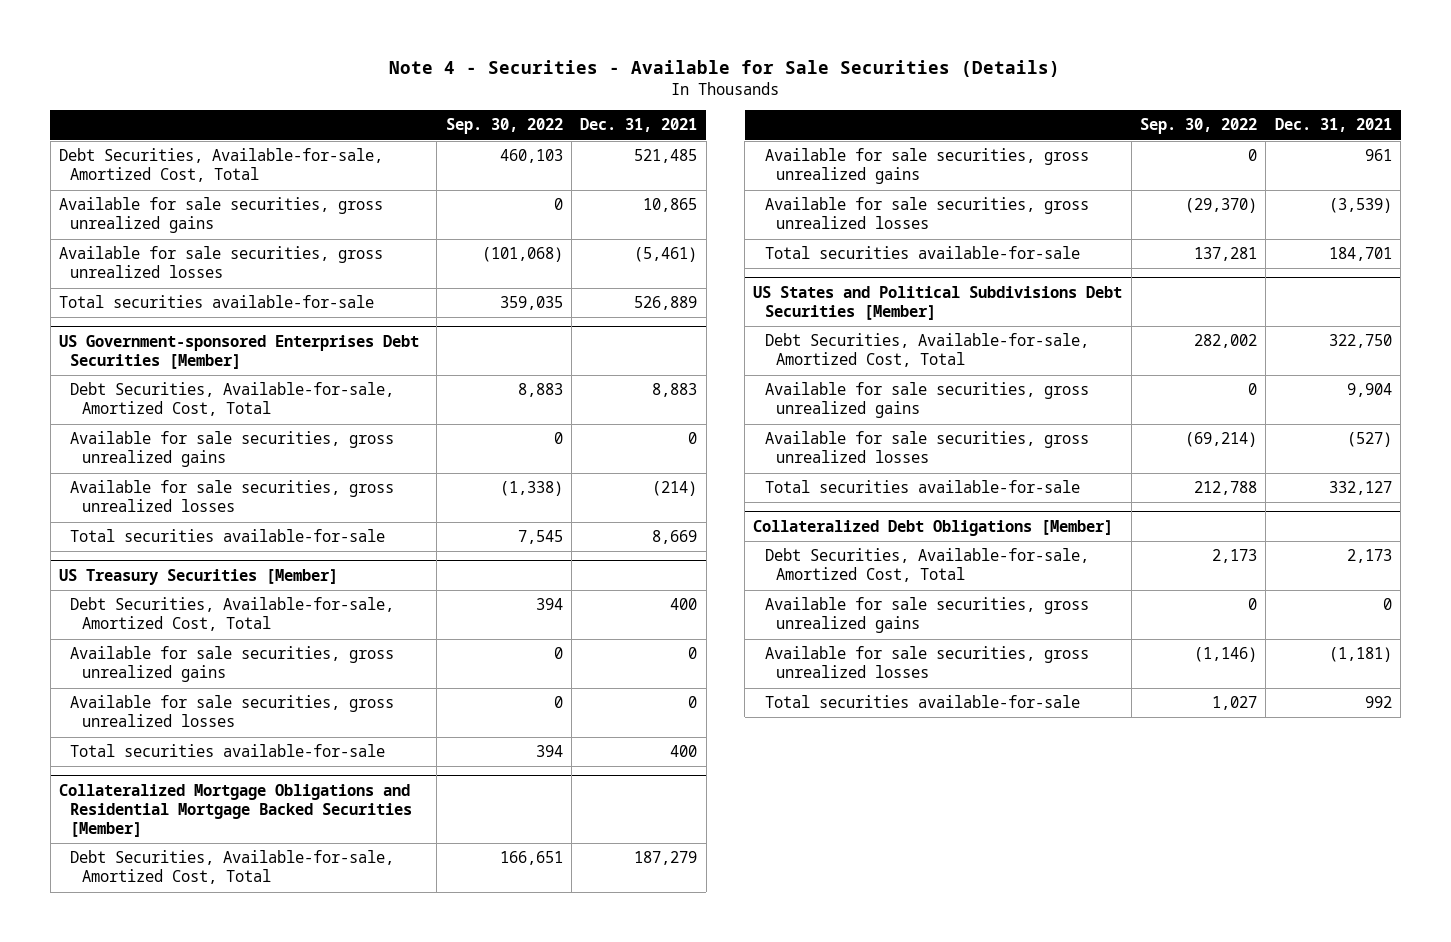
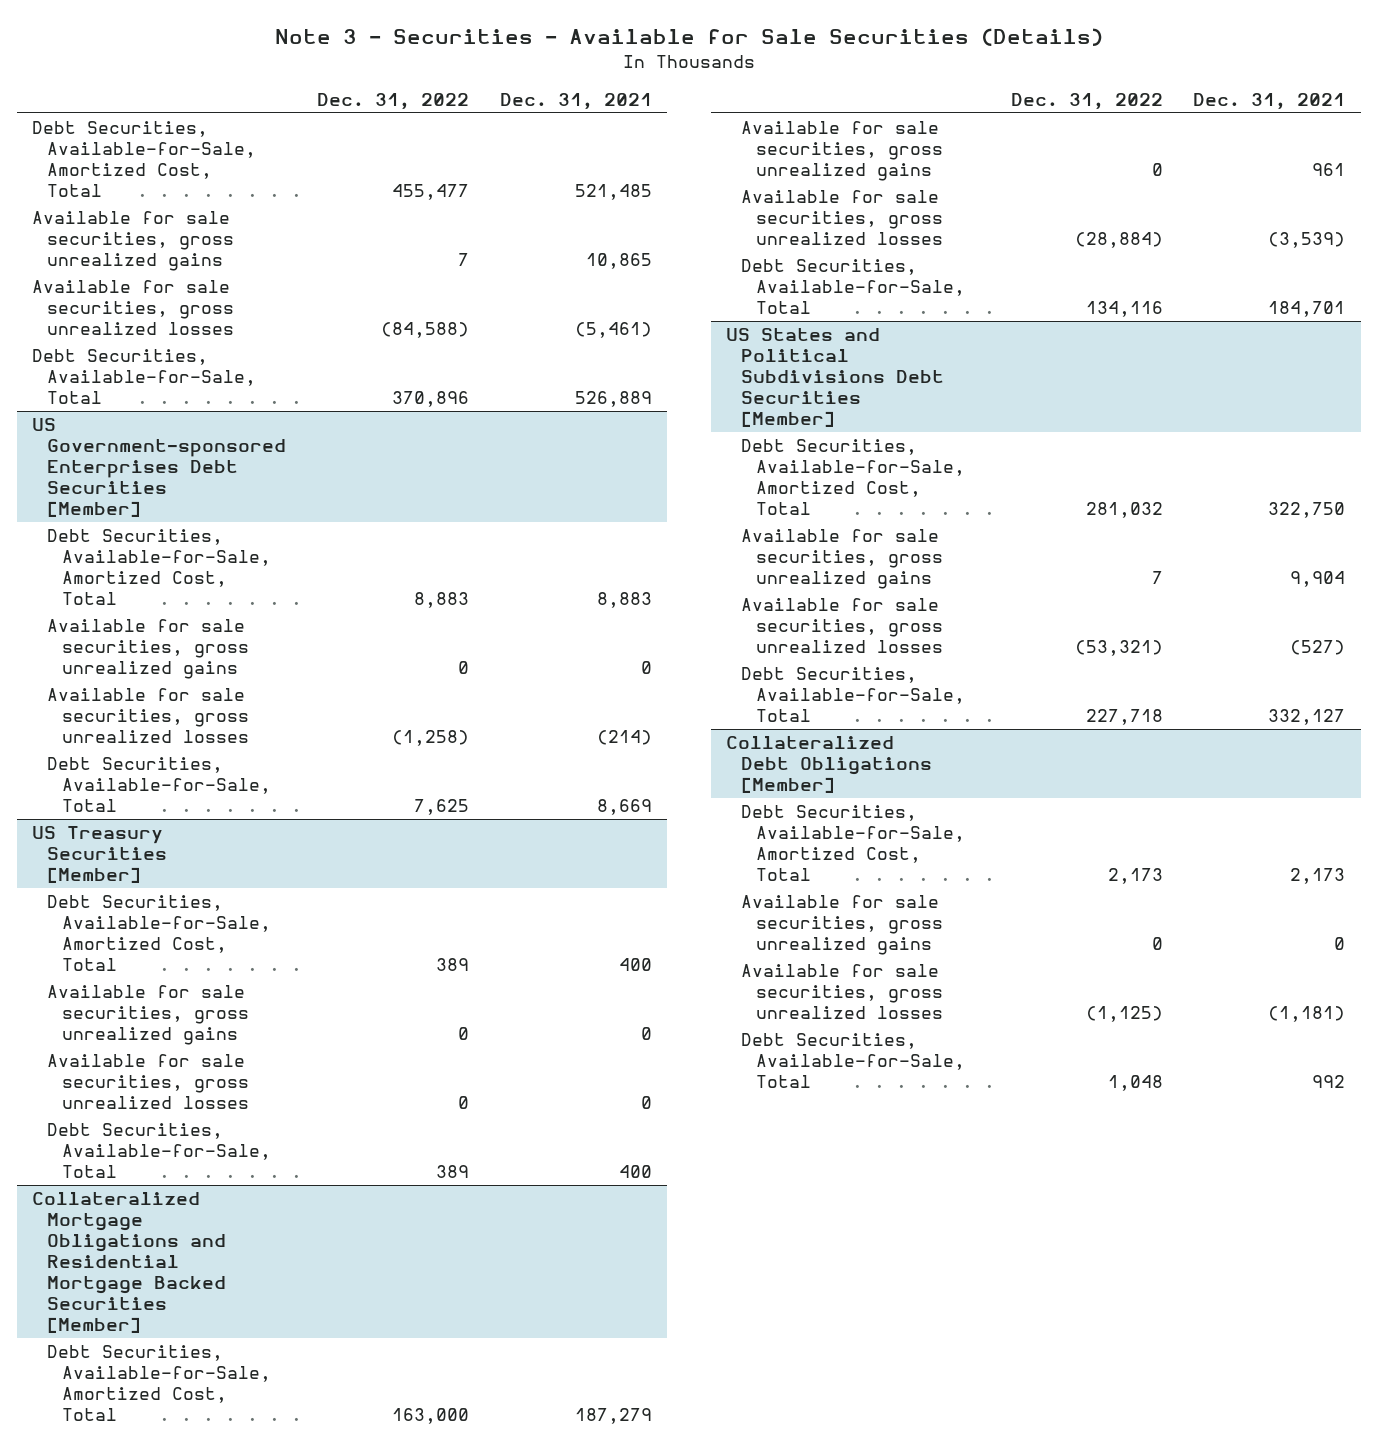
- Note 4 - Securities - Available for Sale Securities (Details)
+ Note 3 - Securities - Available for Sale Securities (Details)
- | Sep. 30, 2022 | Dec. 31, 2021
+ | Dec. 31, 2022 | Dec. 31, 2021
- Debt Securities, Available-for-sale, Amortized Cost, Total | 460,103 | 521,485
+ Debt Securities, Available-for-Sale, Amortized Cost, Total | 455,477 | 521,485
- Total securities available-for-sale | 359,035 | 526,889
+ Debt Securities, Available-for-Sale, Total | 370,896 | 526,889
@ US Government-sponsored Enterprises Debt Securities [Member]
- Debt Securities, Available-for-sale, Amortized Cost, Total | 8,883 | 8,883
+ Debt Securities, Available-for-Sale, Amortized Cost, Total | 8,883 | 8,883
- Total securities available-for-sale | 7,545 | 8,669
+ Debt Securities, Available-for-Sale, Total | 7,625 | 8,669
@ US Treasury Securities [Member]
- Debt Securities, Available-for-sale, Amortized Cost, Total | 394 | 400
+ Debt Securities, Available-for-Sale, Amortized Cost, Total | 389 | 400
- Total securities available-for-sale | 394 | 400
+ Debt Securities, Available-for-Sale, Total | 389 | 400
@ Collateralized Mortgage Obligations and Residential Mortgage Backed Securities [Member]
- Debt Securities, Available-for-sale, Amortized Cost, Total | 166,651 | 187,279
+ Debt Securities, Available-for-Sale, Amortized Cost, Total | 163,000 | 187,279
- Total securities available-for-sale | 137,281 | 184,701
+ Debt Securities, Available-for-Sale, Total | 134,116 | 184,701
@ US States and Political Subdivisions Debt Securities [Member]
- Debt Securities, Available-for-sale, Amortized Cost, Total | 282,002 | 322,750
+ Debt Securities, Available-for-Sale, Amortized Cost, Total | 281,032 | 322,750
- Total securities available-for-sale | 212,788 | 332,127
+ Debt Securities, Available-for-Sale, Total | 227,718 | 332,127
@ Collateralized Debt Obligations [Member]
- Debt Securities, Available-for-sale, Amortized Cost, Total | 2,173 | 2,173
+ Debt Securities, Available-for-Sale, Amortized Cost, Total | 2,173 | 2,173
- Total securities available-for-sale | 1,027 | 992
+ Debt Securities, Available-for-Sale, Total | 1,048 | 992

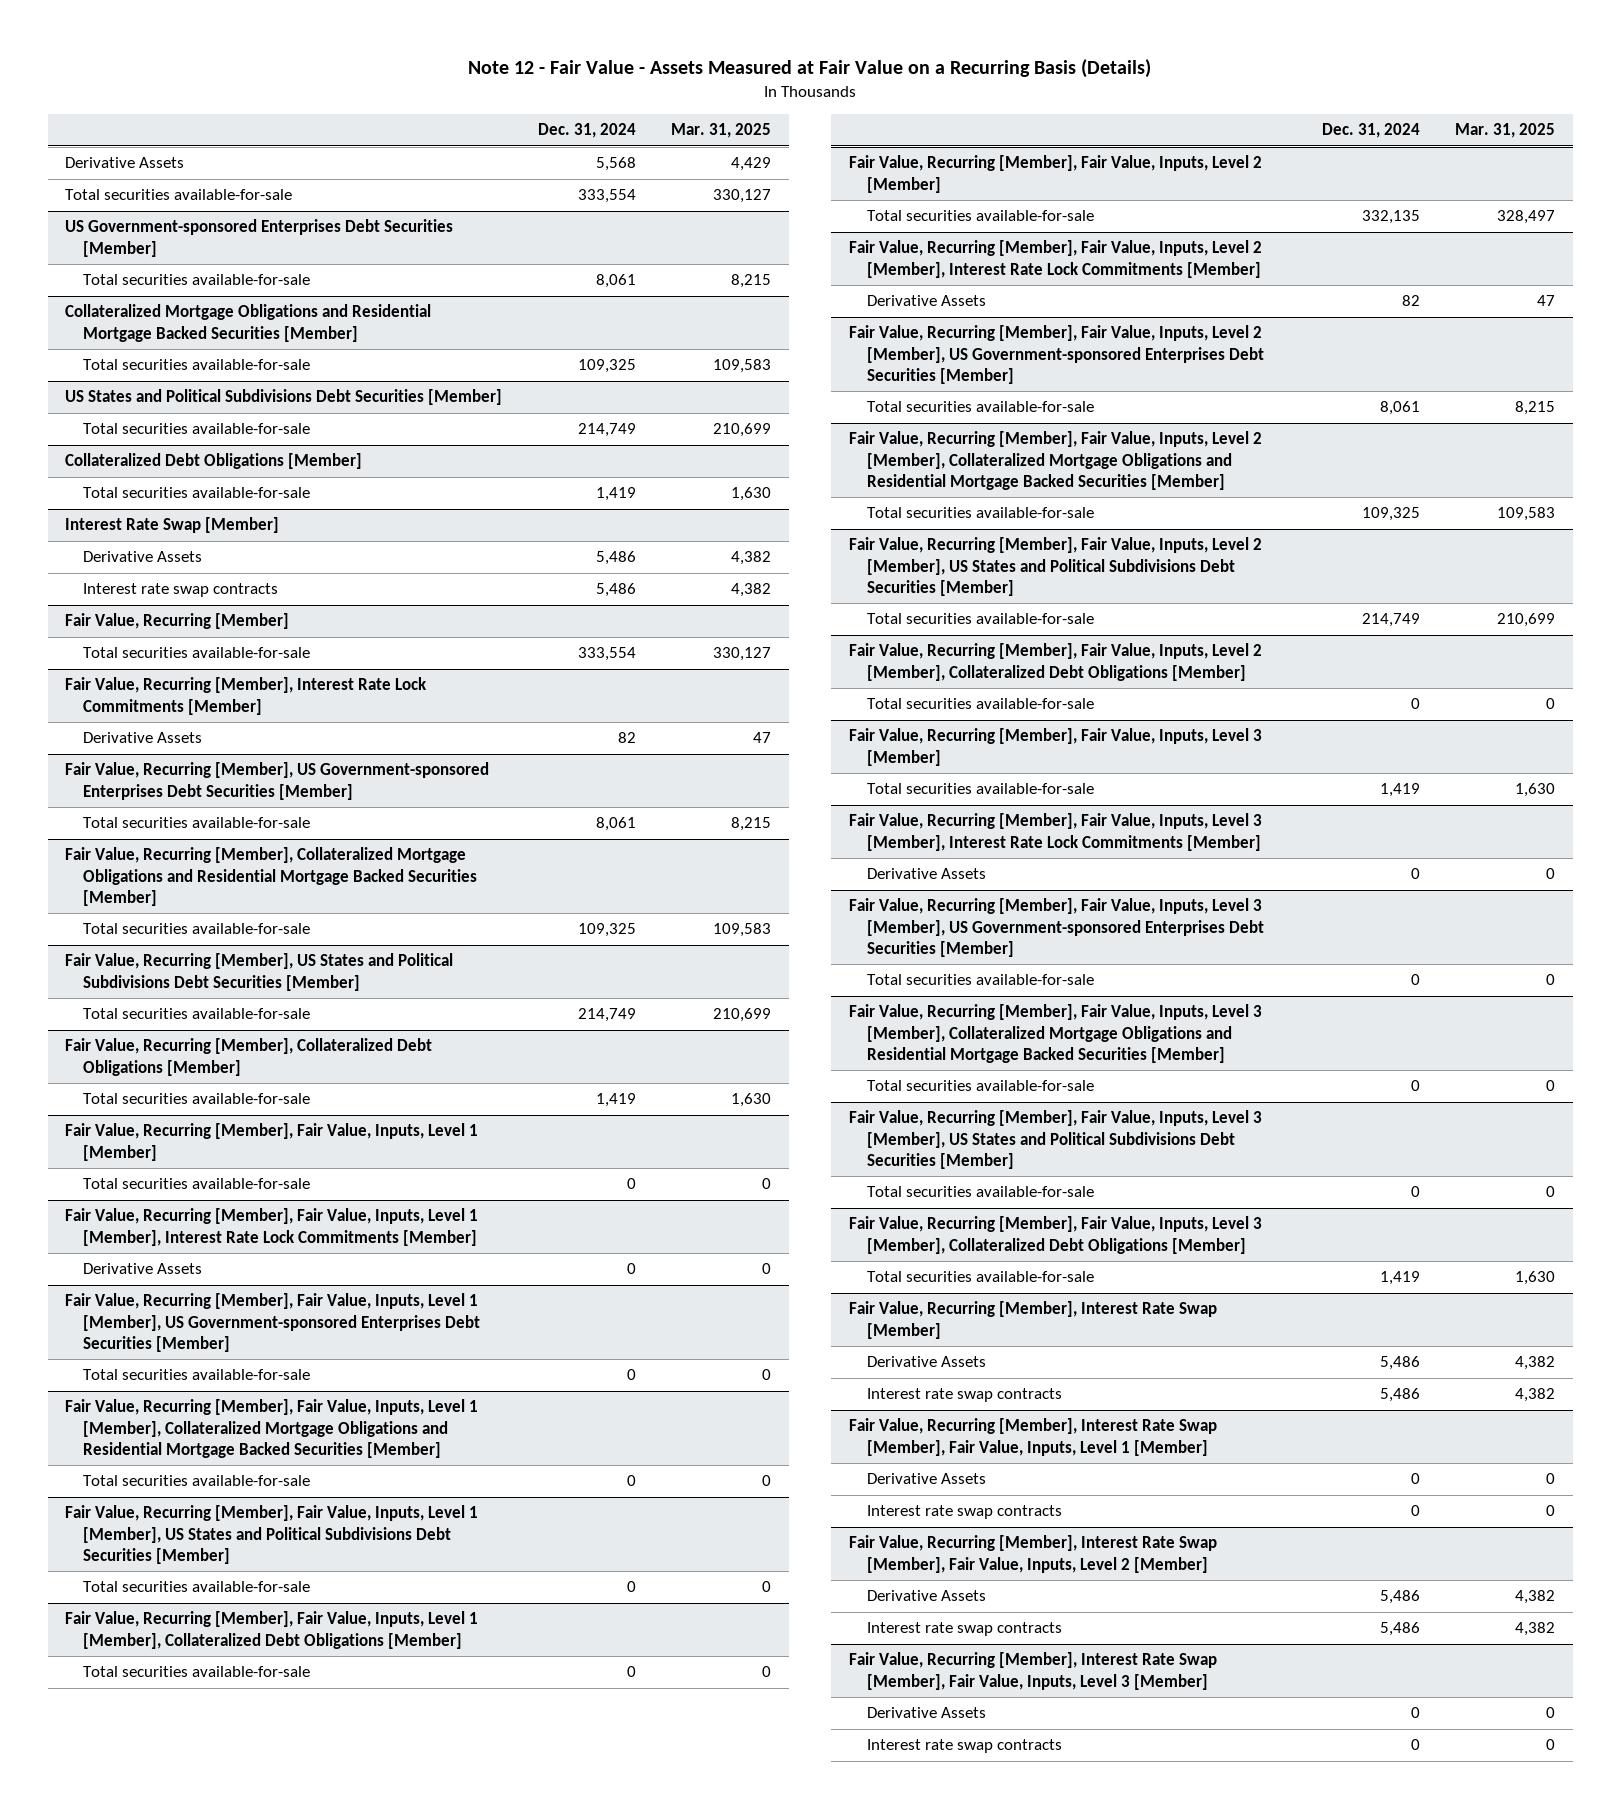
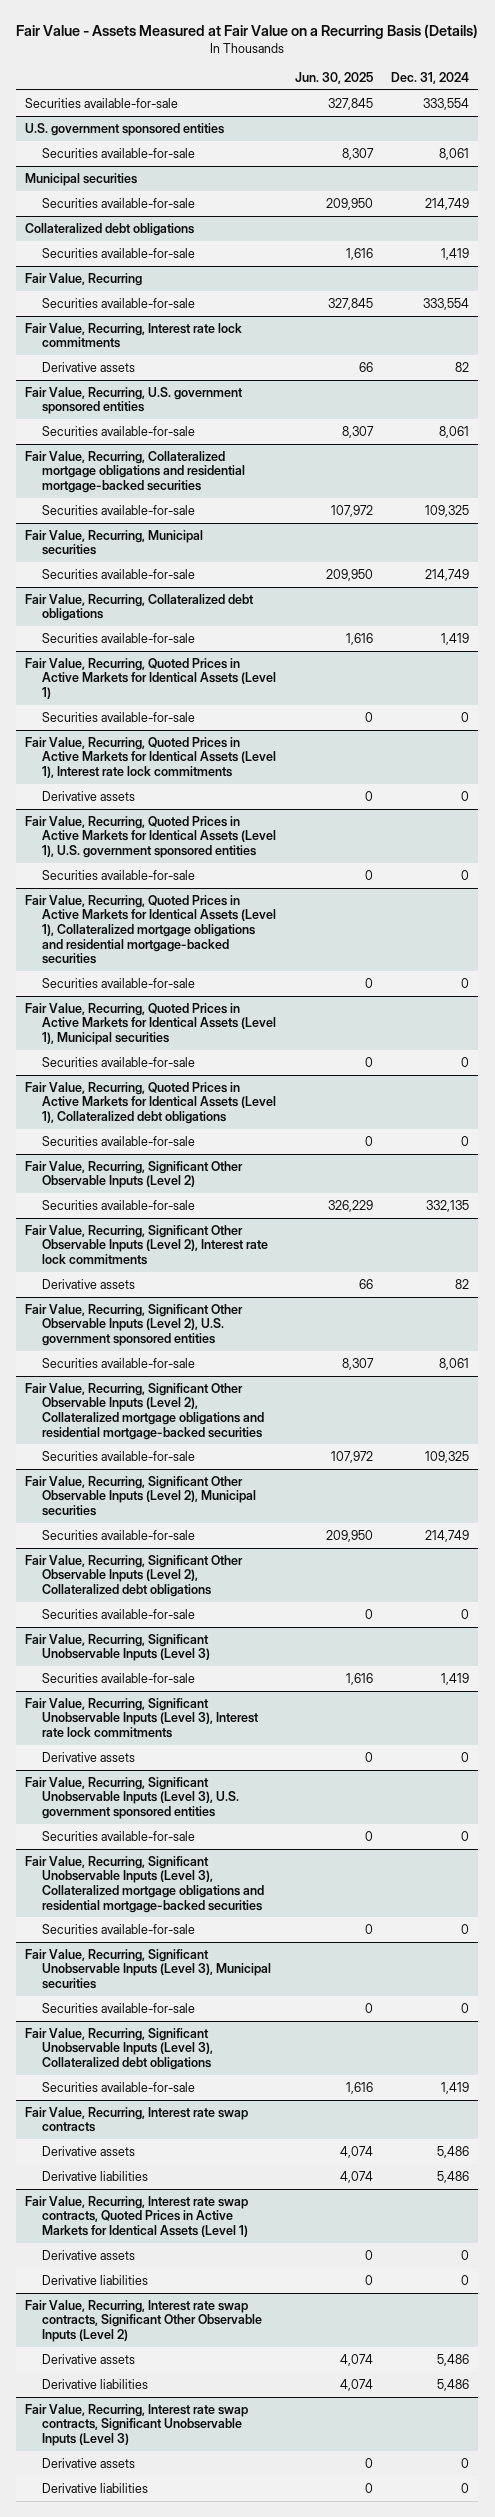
- Note 12 - Fair Value - Assets Measured at Fair Value on a Recurring Basis (Details)
+ Fair Value - Assets Measured at Fair Value on a Recurring Basis (Details)
- | Dec. 31, 2024 | Mar. 31, 2025
+ | Jun. 30, 2025 | Dec. 31, 2024
- Derivative Assets | 5,568 | 4,429
- Total securities available-for-sale | 333,554 | 330,127
- US Government-sponsored Enterprises Debt Securities [Member]
- Total securities available-for-sale | 8,061 | 8,215
- Collateralized Mortgage Obligations and Residential Mortgage Backed Securities [Member]
- Total securities available-for-sale | 109,325 | 109,583
- US States and Political Subdivisions Debt Securities [Member]
- Total securities available-for-sale | 214,749 | 210,699
- Collateralized Debt Obligations [Member]
- Total securities available-for-sale | 1,419 | 1,630
- Interest Rate Swap [Member]
- Derivative Assets | 5,486 | 4,382
- Interest rate swap contracts | 5,486 | 4,382
- Fair Value, Recurring [Member]
- Total securities available-for-sale | 333,554 | 330,127
- Fair Value, Recurring [Member], Interest Rate Lock Commitments [Member]
- Derivative Assets | 82 | 47
- Fair Value, Recurring [Member], US Government-sponsored Enterprises Debt Securities [Member]
- Total securities available-for-sale | 8,061 | 8,215
- Fair Value, Recurring [Member], Collateralized Mortgage Obligations and Residential Mortgage Backed Securities [Member]
- Total securities available-for-sale | 109,325 | 109,583
- Fair Value, Recurring [Member], US States and Political Subdivisions Debt Securities [Member]
- Total securities available-for-sale | 214,749 | 210,699
- Fair Value, Recurring [Member], Collateralized Debt Obligations [Member]
- Total securities available-for-sale | 1,419 | 1,630
- Fair Value, Recurring [Member], Fair Value, Inputs, Level 1 [Member]
- Total securities available-for-sale | 0 | 0
- Fair Value, Recurring [Member], Fair Value, Inputs, Level 1 [Member], Interest Rate Lock Commitments [Member]
- Derivative Assets | 0 | 0
- Fair Value, Recurring [Member], Fair Value, Inputs, Level 1 [Member], US Government-sponsored Enterprises Debt Securities [Member]
- Total securities available-for-sale | 0 | 0
- Fair Value, Recurring [Member], Fair Value, Inputs, Level 1 [Member], Collateralized Mortgage Obligations and Residential Mortgage Backed Securities [Member]
- Total securities available-for-sale | 0 | 0
- Fair Value, Recurring [Member], Fair Value, Inputs, Level 1 [Member], US States and Political Subdivisions Debt Securities [Member]
- Total securities available-for-sale | 0 | 0
- Fair Value, Recurring [Member], Fair Value, Inputs, Level 1 [Member], Collateralized Debt Obligations [Member]
- Total securities available-for-sale | 0 | 0
- Fair Value, Recurring [Member], Fair Value, Inputs, Level 2 [Member]
- Total securities available-for-sale | 332,135 | 328,497
- Fair Value, Recurring [Member], Fair Value, Inputs, Level 2 [Member], Interest Rate Lock Commitments [Member]
- Derivative Assets | 82 | 47
- Fair Value, Recurring [Member], Fair Value, Inputs, Level 2 [Member], US Government-sponsored Enterprises Debt Securities [Member]
- Total securities available-for-sale | 8,061 | 8,215
- Fair Value, Recurring [Member], Fair Value, Inputs, Level 2 [Member], Collateralized Mortgage Obligations and Residential Mortgage Backed Securities [Member]
- Total securities available-for-sale | 109,325 | 109,583
- Fair Value, Recurring [Member], Fair Value, Inputs, Level 2 [Member], US States and Political Subdivisions Debt Securities [Member]
- Total securities available-for-sale | 214,749 | 210,699
- Fair Value, Recurring [Member], Fair Value, Inputs, Level 2 [Member], Collateralized Debt Obligations [Member]
- Total securities available-for-sale | 0 | 0
- Fair Value, Recurring [Member], Fair Value, Inputs, Level 3 [Member]
- Total securities available-for-sale | 1,419 | 1,630
- Fair Value, Recurring [Member], Fair Value, Inputs, Level 3 [Member], Interest Rate Lock Commitments [Member]
- Derivative Assets | 0 | 0
- Fair Value, Recurring [Member], Fair Value, Inputs, Level 3 [Member], US Government-sponsored Enterprises Debt Securities [Member]
- Total securities available-for-sale | 0 | 0
- Fair Value, Recurring [Member], Fair Value, Inputs, Level 3 [Member], Collateralized Mortgage Obligations and Residential Mortgage Backed Securities [Member]
- Total securities available-for-sale | 0 | 0
- Fair Value, Recurring [Member], Fair Value, Inputs, Level 3 [Member], US States and Political Subdivisions Debt Securities [Member]
- Total securities available-for-sale | 0 | 0
- Fair Value, Recurring [Member], Fair Value, Inputs, Level 3 [Member], Collateralized Debt Obligations [Member]
- Total securities available-for-sale | 1,419 | 1,630
- Fair Value, Recurring [Member], Interest Rate Swap [Member]
- Derivative Assets | 5,486 | 4,382
- Interest rate swap contracts | 5,486 | 4,382
- Fair Value, Recurring [Member], Interest Rate Swap [Member], Fair Value, Inputs, Level 1 [Member]
- Derivative Assets | 0 | 0
- Interest rate swap contracts | 0 | 0
- Fair Value, Recurring [Member], Interest Rate Swap [Member], Fair Value, Inputs, Level 2 [Member]
- Derivative Assets | 5,486 | 4,382
- Interest rate swap contracts | 5,486 | 4,382
- Fair Value, Recurring [Member], Interest Rate Swap [Member], Fair Value, Inputs, Level 3 [Member]
- Derivative Assets | 0 | 0
- Interest rate swap contracts | 0 | 0
+ Securities available-for-sale | 327,845 | 333,554
+ U.S. government sponsored entities
+ Securities available-for-sale | 8,307 | 8,061
+ Municipal securities
+ Securities available-for-sale | 209,950 | 214,749
+ Collateralized debt obligations
+ Securities available-for-sale | 1,616 | 1,419
+ Fair Value, Recurring
+ Securities available-for-sale | 327,845 | 333,554
+ Fair Value, Recurring, Interest rate lock commitments
+ Derivative assets | 66 | 82
+ Fair Value, Recurring, U.S. government sponsored entities
+ Securities available-for-sale | 8,307 | 8,061
+ Fair Value, Recurring, Collateralized mortgage obligations and residential mortgage-backed securities
+ Securities available-for-sale | 107,972 | 109,325
+ Fair Value, Recurring, Municipal securities
+ Securities available-for-sale | 209,950 | 214,749
+ Fair Value, Recurring, Collateralized debt obligations
+ Securities available-for-sale | 1,616 | 1,419
+ Fair Value, Recurring, Quoted Prices in Active Markets for Identical Assets (Level 1)
+ Securities available-for-sale | 0 | 0
+ Fair Value, Recurring, Quoted Prices in Active Markets for Identical Assets (Level 1), Interest rate lock commitments
+ Derivative assets | 0 | 0
+ Fair Value, Recurring, Quoted Prices in Active Markets for Identical Assets (Level 1), U.S. government sponsored entities
+ Securities available-for-sale | 0 | 0
+ Fair Value, Recurring, Quoted Prices in Active Markets for Identical Assets (Level 1), Collateralized mortgage obligations and residential mortgage-backed securities
+ Securities available-for-sale | 0 | 0
+ Fair Value, Recurring, Quoted Prices in Active Markets for Identical Assets (Level 1), Municipal securities
+ Securities available-for-sale | 0 | 0
+ Fair Value, Recurring, Quoted Prices in Active Markets for Identical Assets (Level 1), Collateralized debt obligations
+ Securities available-for-sale | 0 | 0
+ Fair Value, Recurring, Significant Other Observable Inputs (Level 2)
+ Securities available-for-sale | 326,229 | 332,135
+ Fair Value, Recurring, Significant Other Observable Inputs (Level 2), Interest rate lock commitments
+ Derivative assets | 66 | 82
+ Fair Value, Recurring, Significant Other Observable Inputs (Level 2), U.S. government sponsored entities
+ Securities available-for-sale | 8,307 | 8,061
+ Fair Value, Recurring, Significant Other Observable Inputs (Level 2), Collateralized mortgage obligations and residential mortgage-backed securities
+ Securities available-for-sale | 107,972 | 109,325
+ Fair Value, Recurring, Significant Other Observable Inputs (Level 2), Municipal securities
+ Securities available-for-sale | 209,950 | 214,749
+ Fair Value, Recurring, Significant Other Observable Inputs (Level 2), Collateralized debt obligations
+ Securities available-for-sale | 0 | 0
+ Fair Value, Recurring, Significant Unobservable Inputs (Level 3)
+ Securities available-for-sale | 1,616 | 1,419
+ Fair Value, Recurring, Significant Unobservable Inputs (Level 3), Interest rate lock commitments
+ Derivative assets | 0 | 0
+ Fair Value, Recurring, Significant Unobservable Inputs (Level 3), U.S. government sponsored entities
+ Securities available-for-sale | 0 | 0
+ Fair Value, Recurring, Significant Unobservable Inputs (Level 3), Collateralized mortgage obligations and residential mortgage-backed securities
+ Securities available-for-sale | 0 | 0
+ Fair Value, Recurring, Significant Unobservable Inputs (Level 3), Municipal securities
+ Securities available-for-sale | 0 | 0
+ Fair Value, Recurring, Significant Unobservable Inputs (Level 3), Collateralized debt obligations
+ Securities available-for-sale | 1,616 | 1,419
+ Fair Value, Recurring, Interest rate swap contracts
+ Derivative assets | 4,074 | 5,486
+ Derivative liabilities | 4,074 | 5,486
+ Fair Value, Recurring, Interest rate swap contracts, Quoted Prices in Active Markets for Identical Assets (Level 1)
+ Derivative assets | 0 | 0
+ Derivative liabilities | 0 | 0
+ Fair Value, Recurring, Interest rate swap contracts, Significant Other Observable Inputs (Level 2)
+ Derivative assets | 4,074 | 5,486
+ Derivative liabilities | 4,074 | 5,486
+ Fair Value, Recurring, Interest rate swap contracts, Significant Unobservable Inputs (Level 3)
+ Derivative assets | 0 | 0
+ Derivative liabilities | 0 | 0

